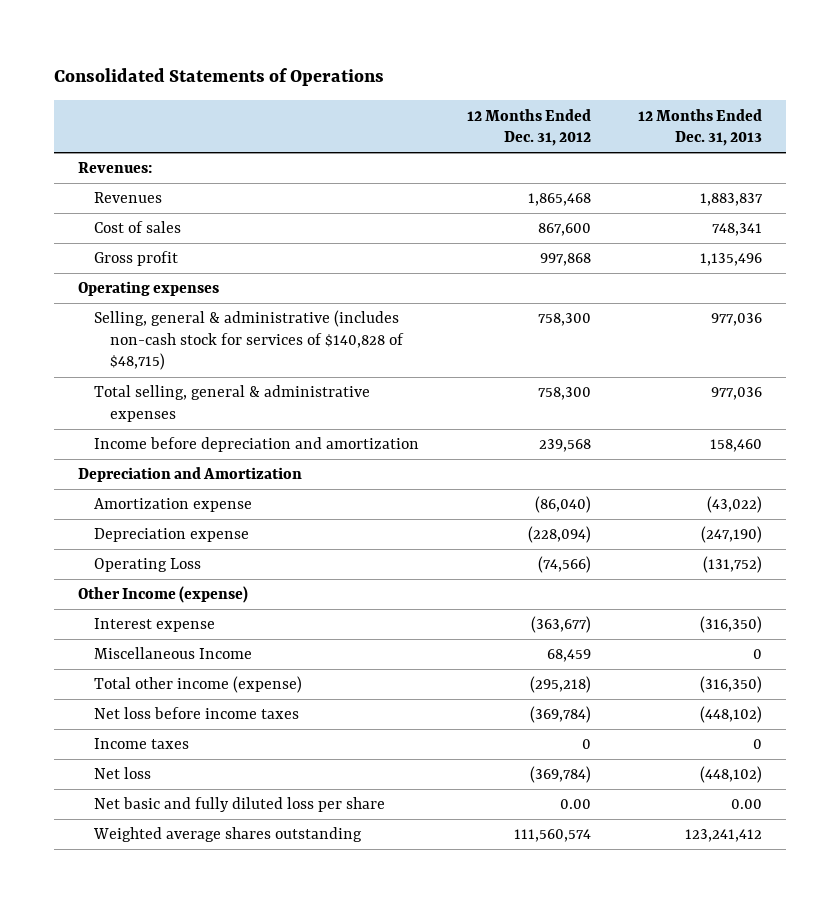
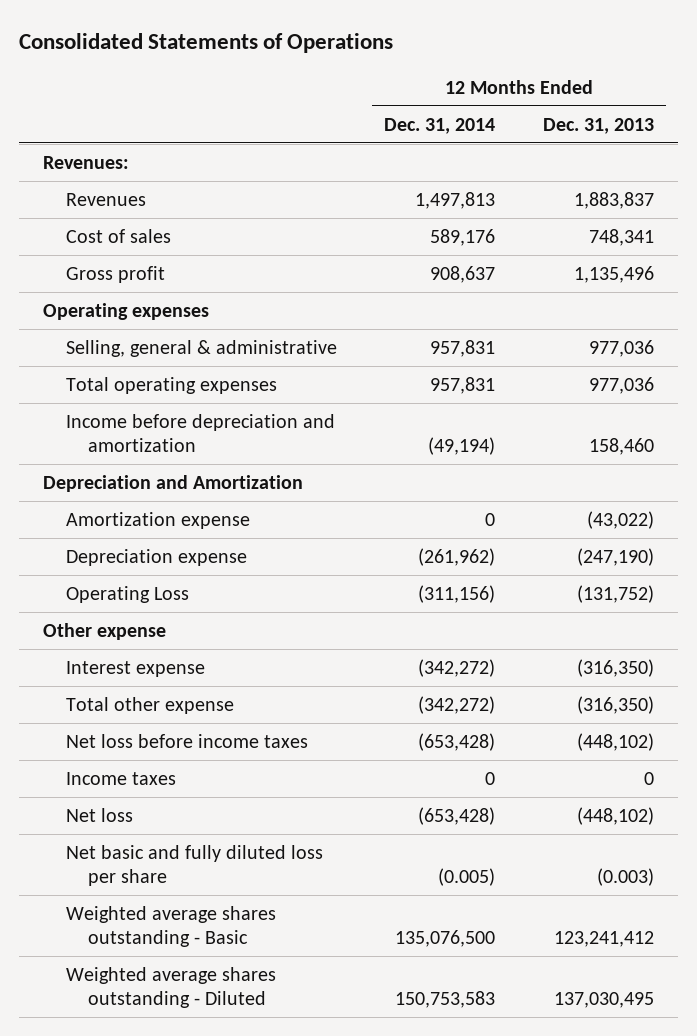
- | 12 Months Ended Dec. 31, 2012 | 12 Months Ended Dec. 31, 2013
+ | 12 Months Ended Dec. 31, 2014 | 12 Months Ended Dec. 31, 2013
- Selling, general & administrative (includes non-cash stock for services of $140,828 of $48,715) | 758,300 | 977,036
- Total selling, general & administrative expenses | 758,300 | 977,036
+ Selling, general & administrative | 957,831 | 977,036
+ Total operating expenses | 957,831 | 977,036
- Other Income (expense)
+ Other expense
- Miscellaneous Income | 68,459 | 0
- Total other income (expense) | (295,218) | (316,350)
+ Total other expense | (342,272) | (316,350)
- Net basic and fully diluted loss per share | 0.00 | 0.00
- Weighted average shares outstanding | 111,560,574 | 123,241,412
+ Net basic and fully diluted loss per share | (0.005) | (0.003)
+ Weighted average shares outstanding - Basic | 135,076,500 | 123,241,412
+ Weighted average shares outstanding - Diluted | 150,753,583 | 137,030,495

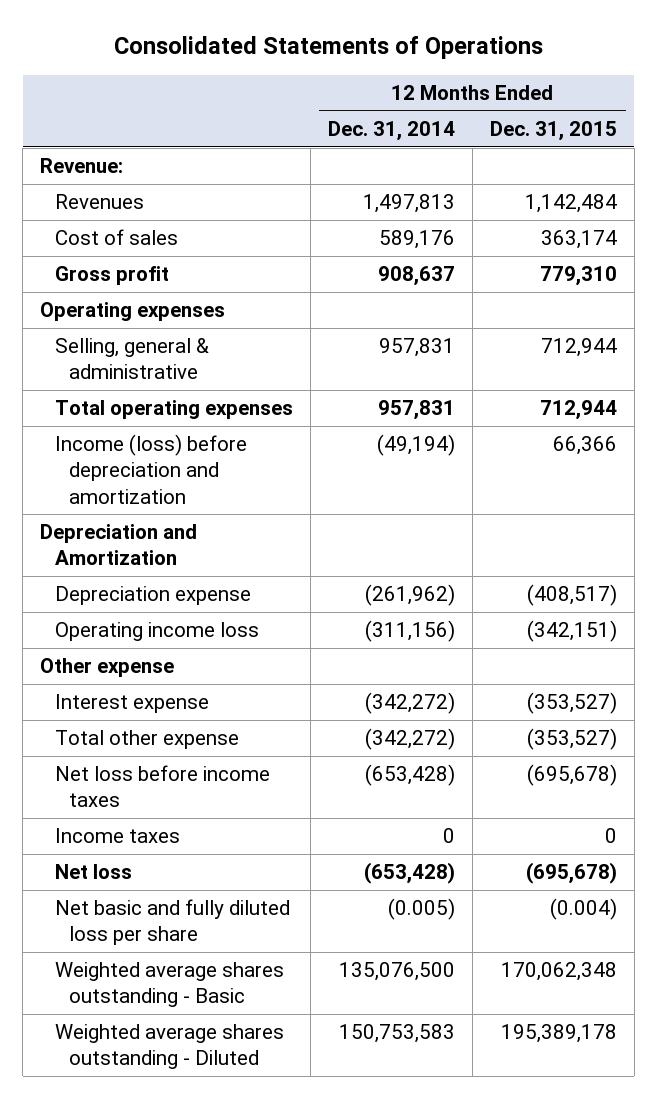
- | 12 Months Ended Dec. 31, 2014 | 12 Months Ended Dec. 31, 2013
+ | 12 Months Ended Dec. 31, 2014 | 12 Months Ended Dec. 31, 2015
- Revenues:
+ Revenue:
- Income before depreciation and amortization | (49,194) | 158,460
+ Income (loss) before depreciation and amortization | (49,194) | 66,366
- Amortization expense | 0 | (43,022)
- Operating Loss | (311,156) | (131,752)
+ Operating income loss | (311,156) | (342,151)

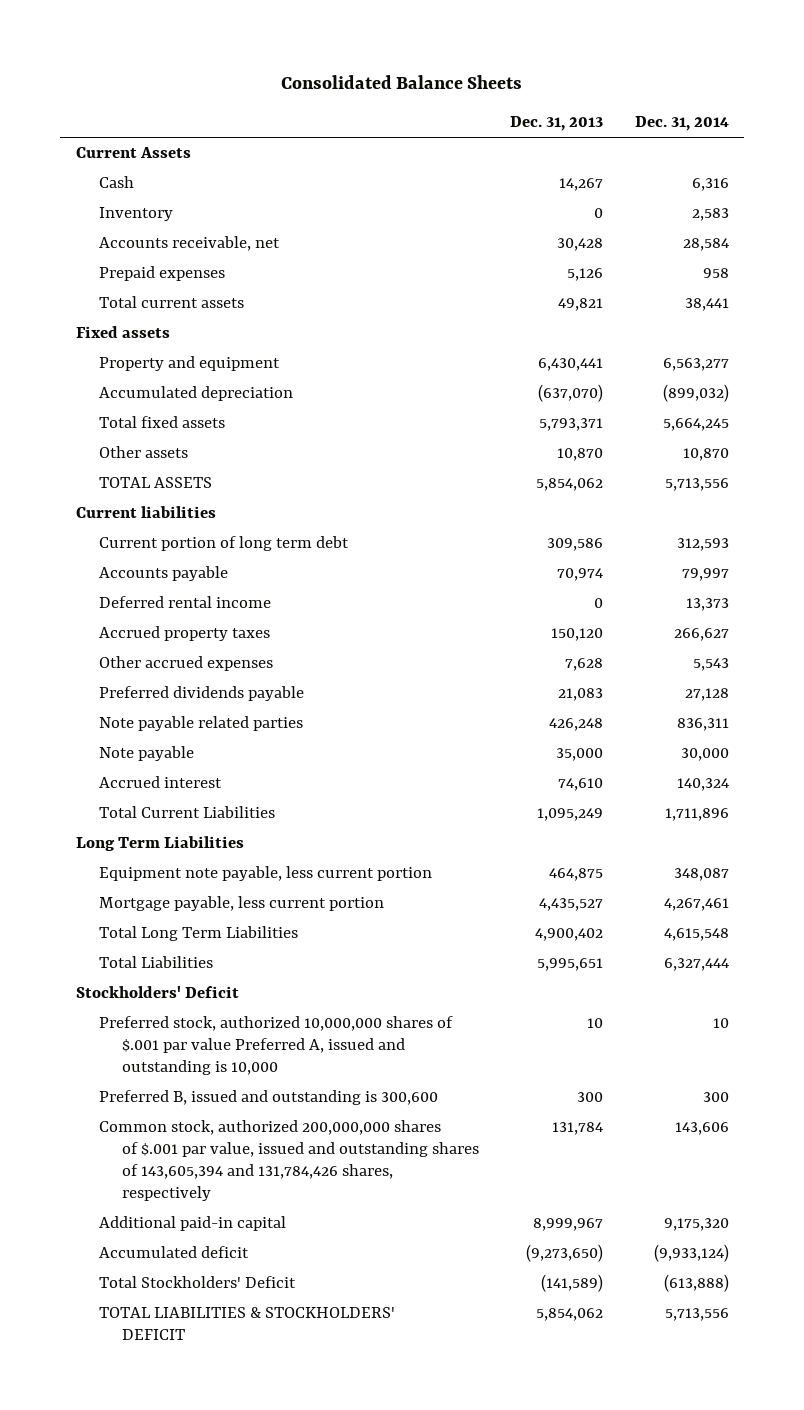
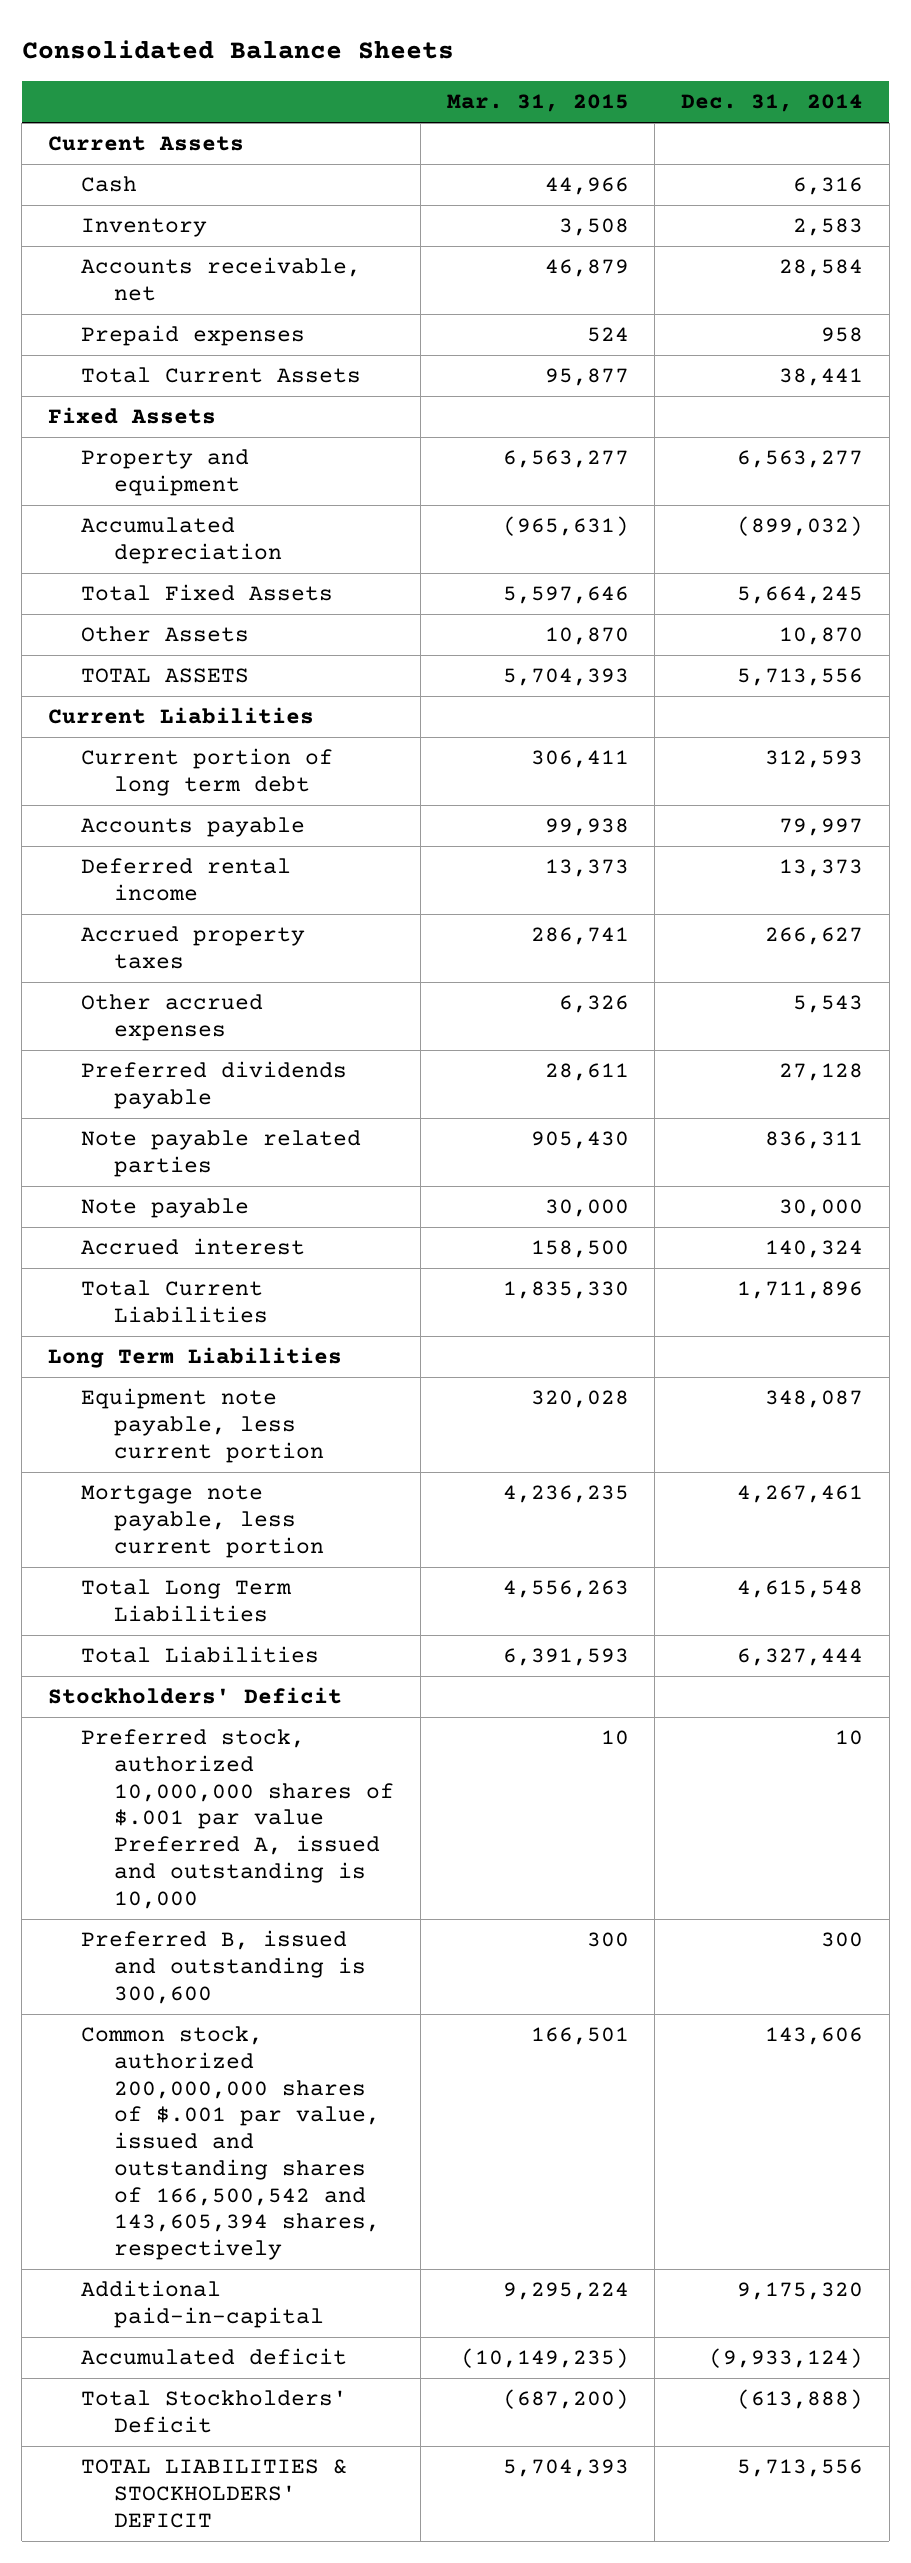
- | Dec. 31, 2013 | Dec. 31, 2014
+ | Mar. 31, 2015 | Dec. 31, 2014
- Total current assets | 49,821 | 38,441
- Fixed assets
+ Total Current Assets | 95,877 | 38,441
+ Fixed Assets
- Total fixed assets | 5,793,371 | 5,664,245
- Other assets | 10,870 | 10,870
+ Total Fixed Assets | 5,597,646 | 5,664,245
+ Other Assets | 10,870 | 10,870
- Current liabilities
+ Current Liabilities
- Mortgage payable, less current portion | 4,435,527 | 4,267,461
+ Mortgage note payable, less current portion | 4,236,235 | 4,267,461
- Common stock, authorized 200,000,000 shares of $.001 par value, issued and outstanding shares of 143,605,394 and 131,784,426 shares, respectively | 131,784 | 143,606
- Additional paid-in capital | 8,999,967 | 9,175,320
+ Common stock, authorized 200,000,000 shares of $.001 par value, issued and outstanding shares of 166,500,542 and 143,605,394 shares, respectively | 166,501 | 143,606
+ Additional paid-in-capital | 9,295,224 | 9,175,320

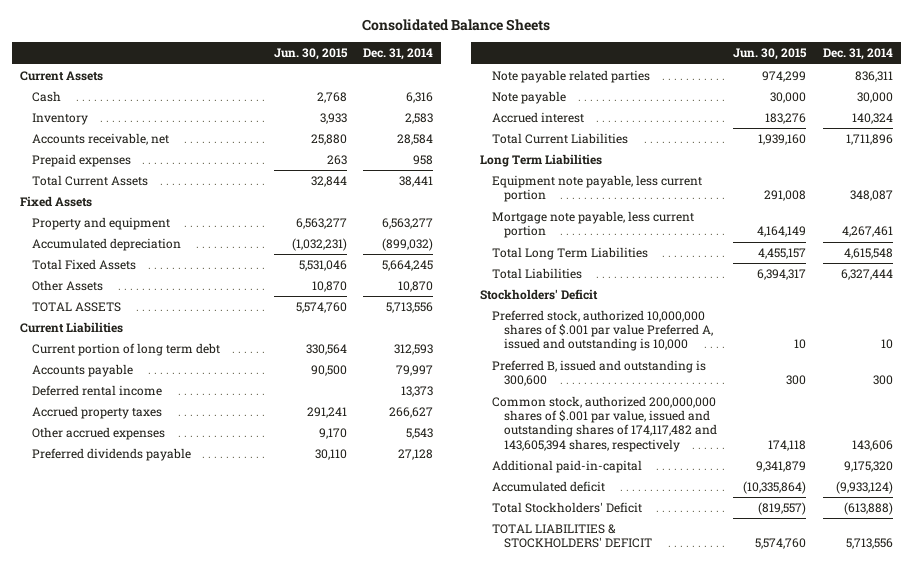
- | Mar. 31, 2015 | Dec. 31, 2014
+ | Jun. 30, 2015 | Dec. 31, 2014
- Common stock, authorized 200,000,000 shares of $.001 par value, issued and outstanding shares of 166,500,542 and 143,605,394 shares, respectively | 166,501 | 143,606
+ Common stock, authorized 200,000,000 shares of $.001 par value, issued and outstanding shares of 174,117,482 and 143,605,394 shares, respectively | 174,118 | 143,606

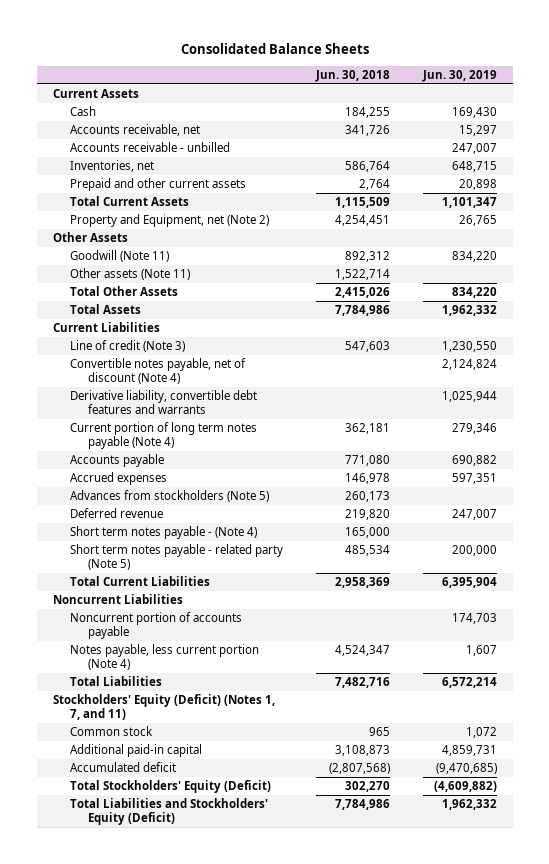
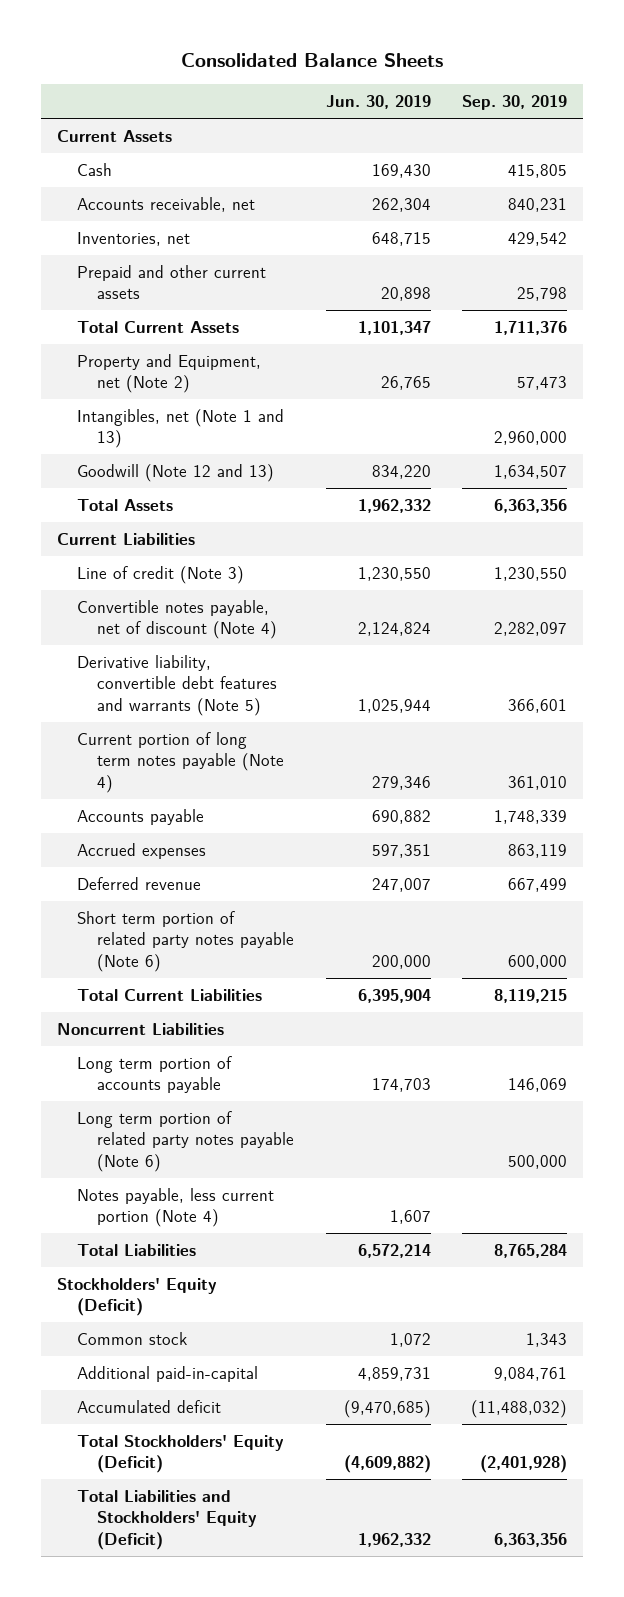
- | Jun. 30, 2018 | Jun. 30, 2019
+ | Jun. 30, 2019 | Sep. 30, 2019
- Accounts receivable, net | 341,726 | 15,297
- Accounts receivable - unbilled | | 247,007
+ Accounts receivable, net | 262,304 | 840,231
- Other Assets
- Goodwill (Note 11) | 892,312 | 834,220
- Other assets (Note 11) | 1,522,714 |
- Total Other Assets | 2,415,026 | 834,220
+ Intangibles, net (Note 1 and 13) | | 2,960,000
+ Goodwill (Note 12 and 13) | 834,220 | 1,634,507
- Derivative liability, convertible debt features and warrants | | 1,025,944
+ Derivative liability, convertible debt features and warrants (Note 5) | 1,025,944 | 366,601
- Advances from stockholders (Note 5) | 260,173 |
- Short term notes payable - (Note 4) | 165,000 |
- Short term notes payable - related party (Note 5) | 485,534 | 200,000
+ Short term portion of related party notes payable (Note 6) | 200,000 | 600,000
- Noncurrent portion of accounts payable | | 174,703
+ Long term portion of accounts payable | 174,703 | 146,069
+ Long term portion of related party notes payable (Note 6) | | 500,000
- Stockholders' Equity (Deficit) (Notes 1, 7, and 11)
+ Stockholders' Equity (Deficit)
- Additional paid-in capital | 3,108,873 | 4,859,731
+ Additional paid-in-capital | 4,859,731 | 9,084,761

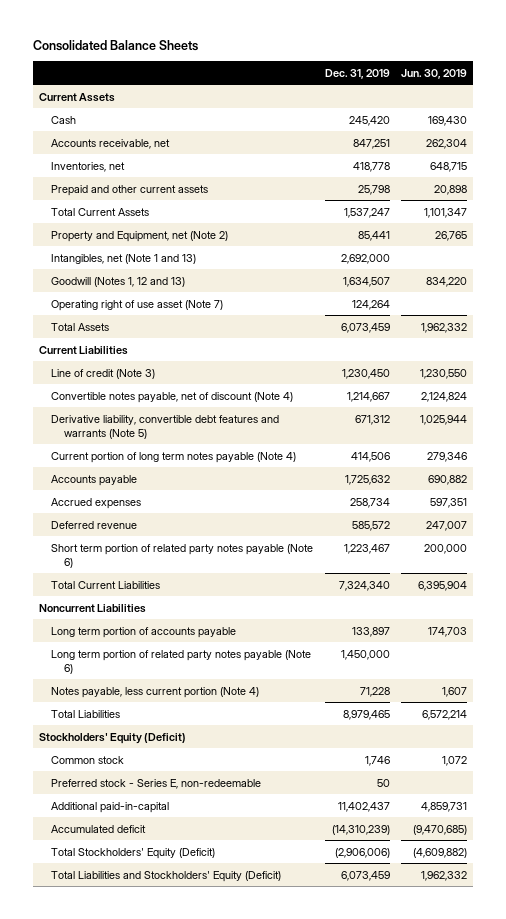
- | Jun. 30, 2019 | Sep. 30, 2019
+ | Dec. 31, 2019 | Jun. 30, 2019
- Goodwill (Note 12 and 13) | 834,220 | 1,634,507
+ Goodwill (Notes 1, 12 and 13) | 1,634,507 | 834,220
+ Operating right of use asset (Note 7) | 124,264 |
+ Preferred stock - Series E, non-redeemable | 50 |

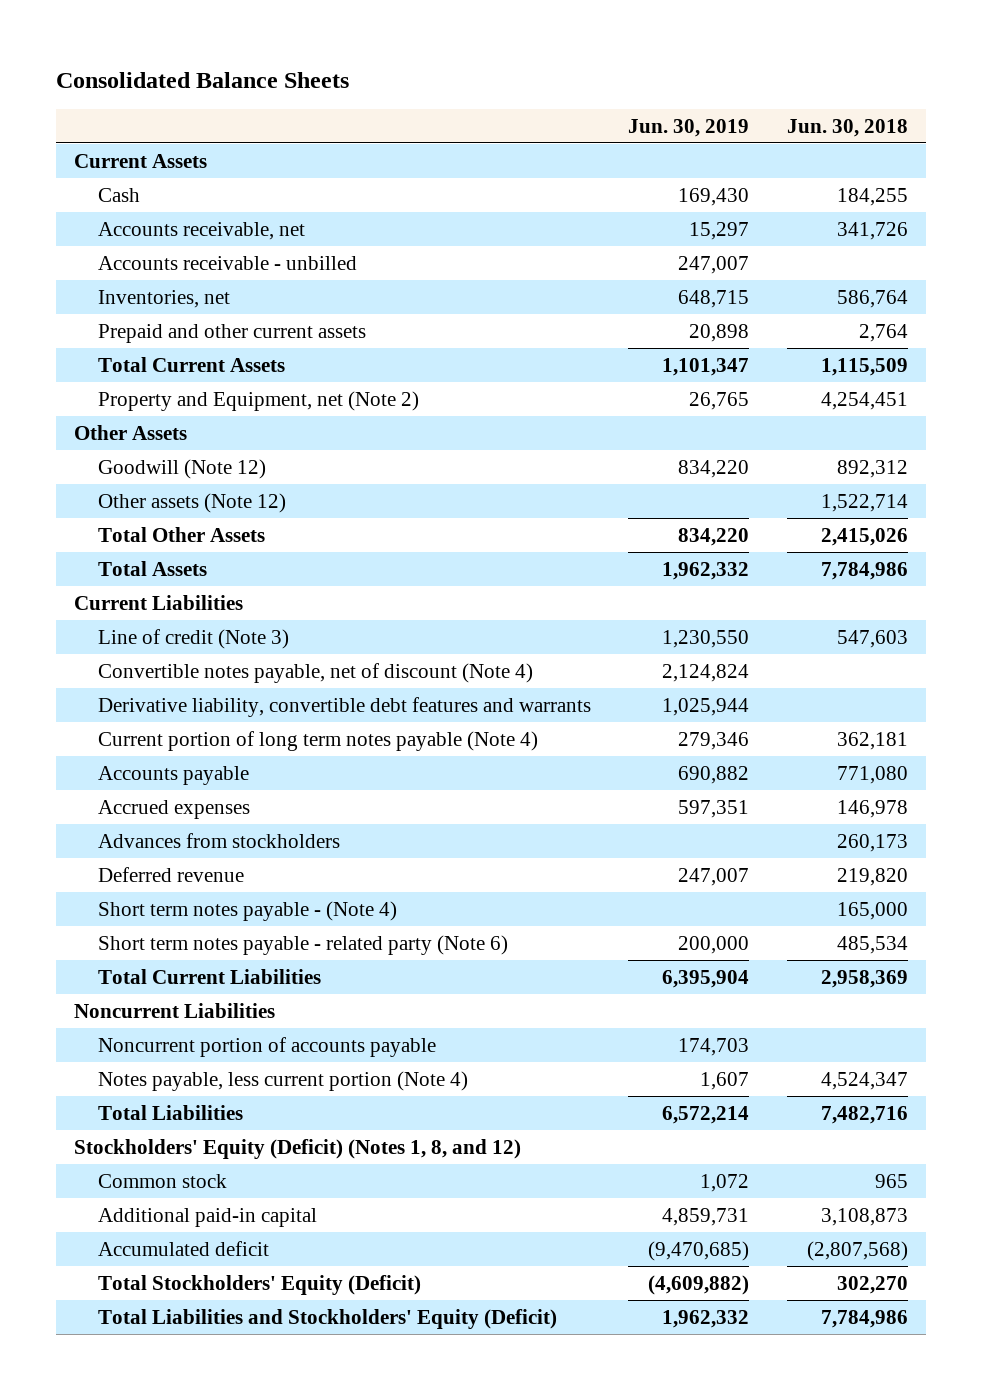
- | Dec. 31, 2019 | Jun. 30, 2019
+ | Jun. 30, 2019 | Jun. 30, 2018
- Accounts receivable, net | 847,251 | 262,304
+ Accounts receivable, net | 15,297 | 341,726
+ Accounts receivable - unbilled | 247,007 |
- Intangibles, net (Note 1 and 13) | 2,692,000 |
- Goodwill (Notes 1, 12 and 13) | 1,634,507 | 834,220
- Operating right of use asset (Note 7) | 124,264 |
+ Other Assets
+ Goodwill (Note 12) | 834,220 | 892,312
+ Other assets (Note 12) | | 1,522,714
+ Total Other Assets | 834,220 | 2,415,026
- Derivative liability, convertible debt features and warrants (Note 5) | 671,312 | 1,025,944
+ Derivative liability, convertible debt features and warrants | 1,025,944 |
+ Advances from stockholders | | 260,173
- Short term portion of related party notes payable (Note 6) | 1,223,467 | 200,000
+ Short term notes payable - (Note 4) | | 165,000
+ Short term notes payable - related party (Note 6) | 200,000 | 485,534
- Long term portion of accounts payable | 133,897 | 174,703
- Long term portion of related party notes payable (Note 6) | 1,450,000 |
+ Noncurrent portion of accounts payable | 174,703 |
- Stockholders' Equity (Deficit)
+ Stockholders' Equity (Deficit) (Notes 1, 8, and 12)
- Preferred stock - Series E, non-redeemable | 50 |
- Additional paid-in-capital | 11,402,437 | 4,859,731
+ Additional paid-in capital | 4,859,731 | 3,108,873

